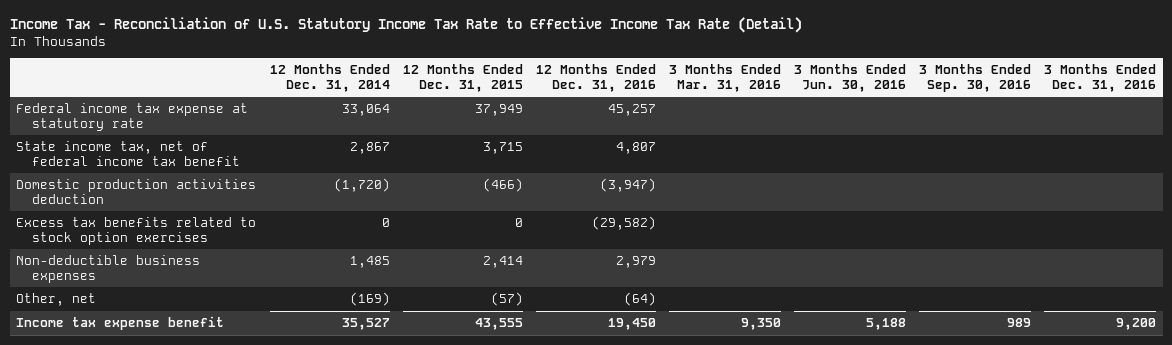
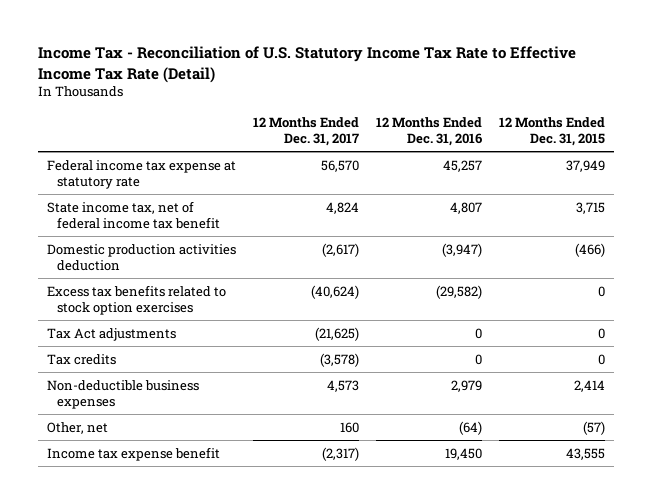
- | 12 Months Ended Dec. 31, 2014 | 12 Months Ended Dec. 31, 2015 | 12 Months Ended Dec. 31, 2016 | 3 Months Ended Mar. 31, 2016 | 3 Months Ended Jun. 30, 2016 | 3 Months Ended Sep. 30, 2016 | 3 Months Ended Dec. 31, 2016
+ | 12 Months Ended Dec. 31, 2017 | 12 Months Ended Dec. 31, 2016 | 12 Months Ended Dec. 31, 2015
+ Tax Act adjustments | (21,625) | 0 | 0
+ Tax credits | (3,578) | 0 | 0

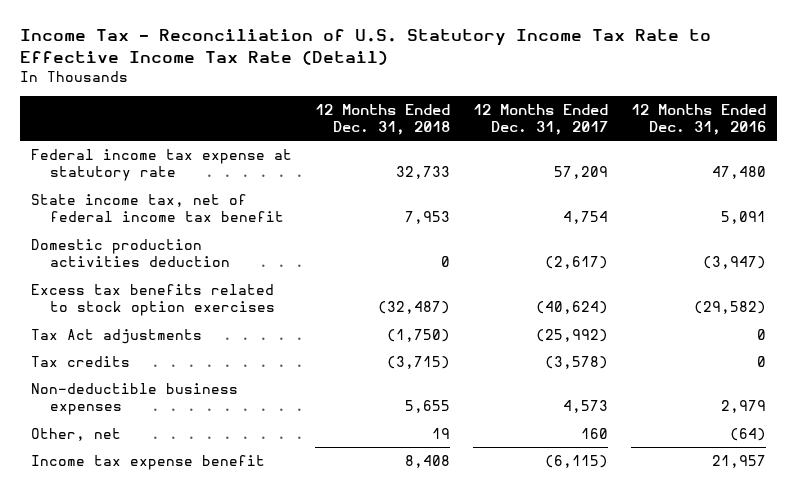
- | 12 Months Ended Dec. 31, 2017 | 12 Months Ended Dec. 31, 2016 | 12 Months Ended Dec. 31, 2015
+ | 12 Months Ended Dec. 31, 2018 | 12 Months Ended Dec. 31, 2017 | 12 Months Ended Dec. 31, 2016
- Federal income tax expense at statutory rate | 56,570 | 45,257 | 37,949
- State income tax, net of federal income tax benefit | 4,824 | 4,807 | 3,715
+ Federal income tax expense at statutory rate | 32,733 | 57,209 | 47,480
+ State income tax, net of federal income tax benefit | 7,953 | 4,754 | 5,091
- Tax Act adjustments | (21,625) | 0 | 0
+ Tax Act adjustments | (1,750) | (25,992) | 0
- Income tax expense benefit | (2,317) | 19,450 | 43,555
+ Income tax expense benefit | 8,408 | (6,115) | 21,957

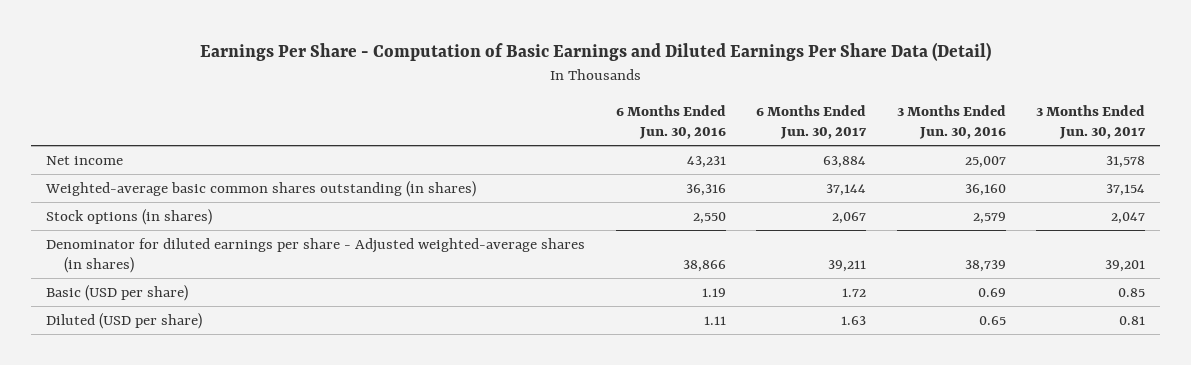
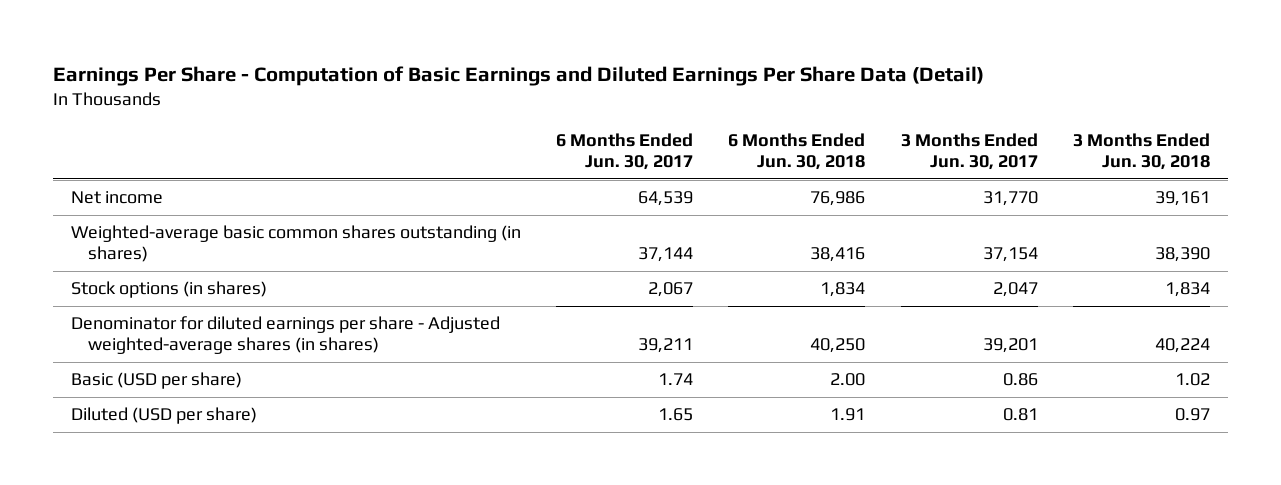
- | 6 Months Ended Jun. 30, 2016 | 6 Months Ended Jun. 30, 2017 | 3 Months Ended Jun. 30, 2016 | 3 Months Ended Jun. 30, 2017
+ | 6 Months Ended Jun. 30, 2017 | 6 Months Ended Jun. 30, 2018 | 3 Months Ended Jun. 30, 2017 | 3 Months Ended Jun. 30, 2018
- Net income | 43,231 | 63,884 | 25,007 | 31,578
+ Net income | 64,539 | 76,986 | 31,770 | 39,161
- Basic (USD per share) | 1.19 | 1.72 | 0.69 | 0.85
- Diluted (USD per share) | 1.11 | 1.63 | 0.65 | 0.81
+ Basic (USD per share) | 1.74 | 2.00 | 0.86 | 1.02
+ Diluted (USD per share) | 1.65 | 1.91 | 0.81 | 0.97

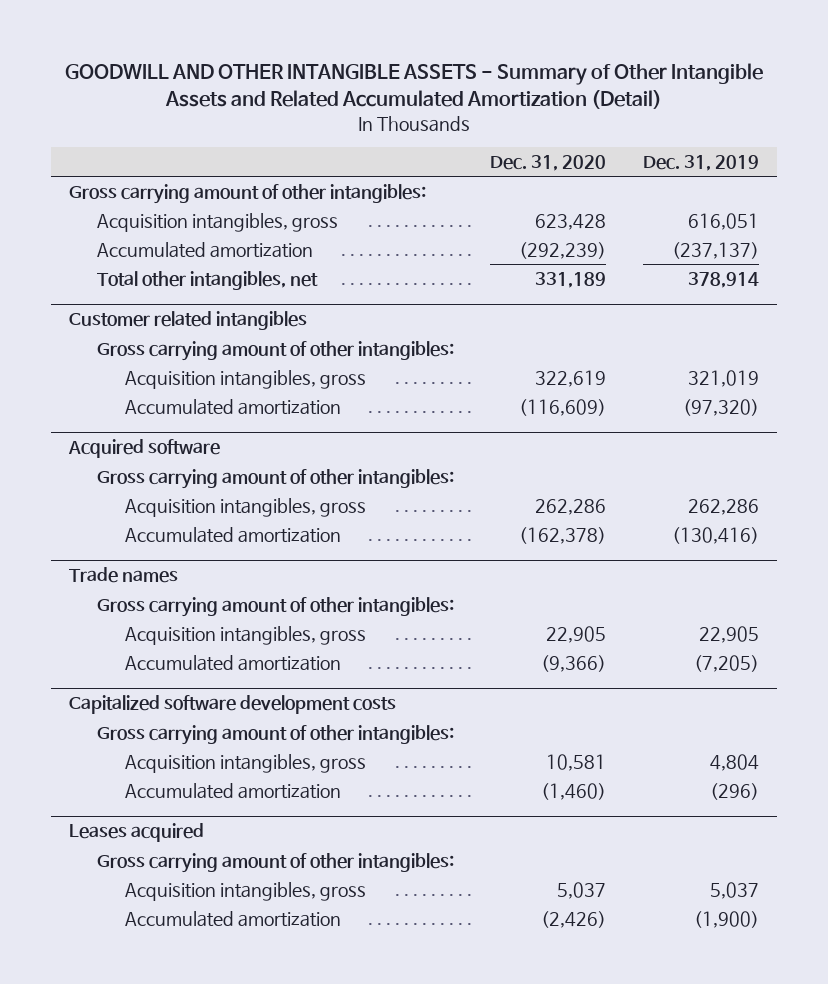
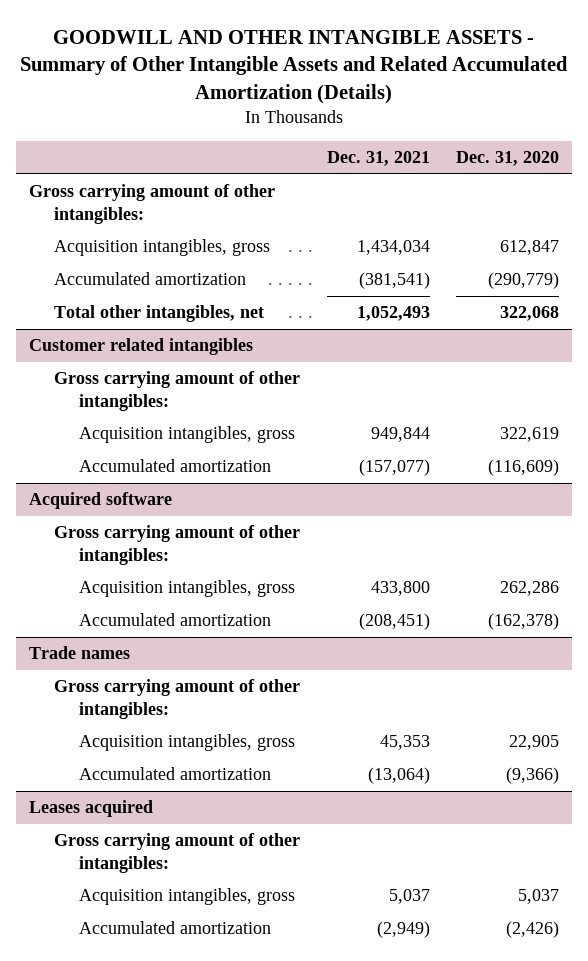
- GOODWILL AND OTHER INTANGIBLE ASSETS - Summary of Other Intangible Assets and Related Accumulated Amortization (Detail)
+ GOODWILL AND OTHER INTANGIBLE ASSETS - Summary of Other Intangible Assets and Related Accumulated Amortization (Details)
- | Dec. 31, 2020 | Dec. 31, 2019
+ | Dec. 31, 2021 | Dec. 31, 2020
- Acquisition intangibles, gross | 623,428 | 616,051
- Accumulated amortization | (292,239) | (237,137)
- Total other intangibles, net | 331,189 | 378,914
+ Acquisition intangibles, gross | 1,434,034 | 612,847
+ Accumulated amortization | (381,541) | (290,779)
+ Total other intangibles, net | 1,052,493 | 322,068
- Capitalized software development costs
- Gross carrying amount of other intangibles:
- Acquisition intangibles, gross | 10,581 | 4,804
- Accumulated amortization | (1,460) | (296)

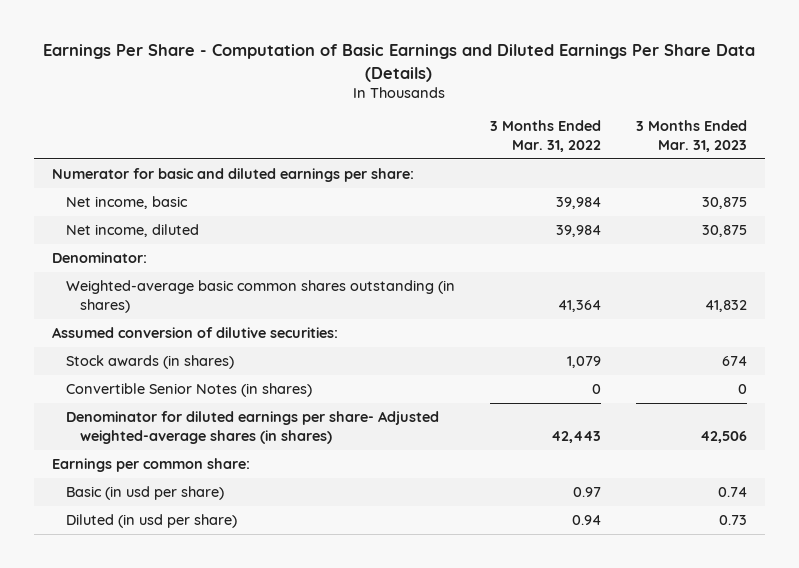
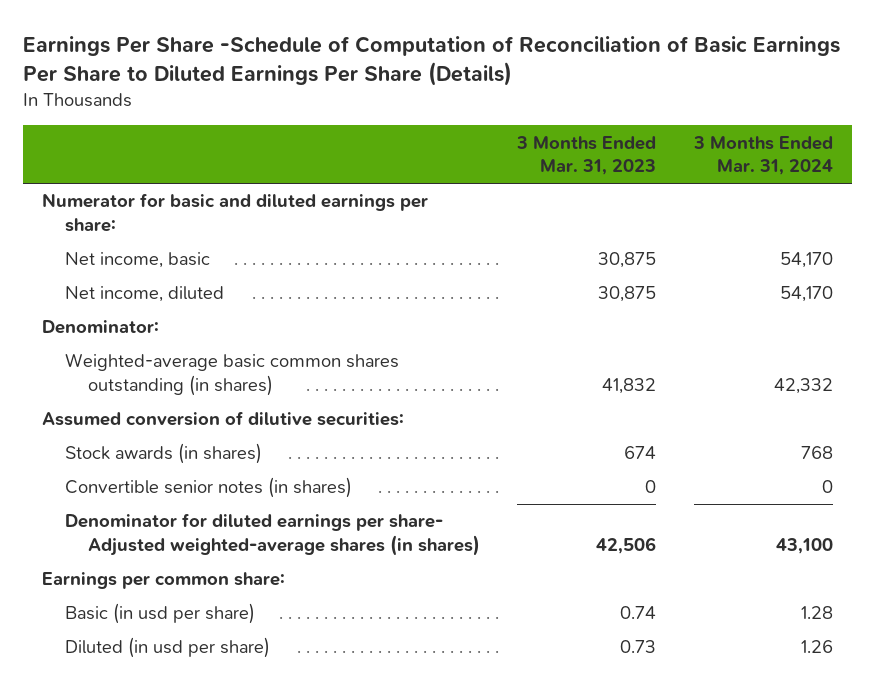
- Earnings Per Share - Computation of Basic Earnings and Diluted Earnings Per Share Data (Details)
+ Earnings Per Share -Schedule of Computation of Reconciliation of Basic Earnings Per Share to Diluted Earnings Per Share (Details)
- | 3 Months Ended Mar. 31, 2022 | 3 Months Ended Mar. 31, 2023
+ | 3 Months Ended Mar. 31, 2023 | 3 Months Ended Mar. 31, 2024
- Convertible Senior Notes (in shares) | 0 | 0
+ Convertible senior notes (in shares) | 0 | 0

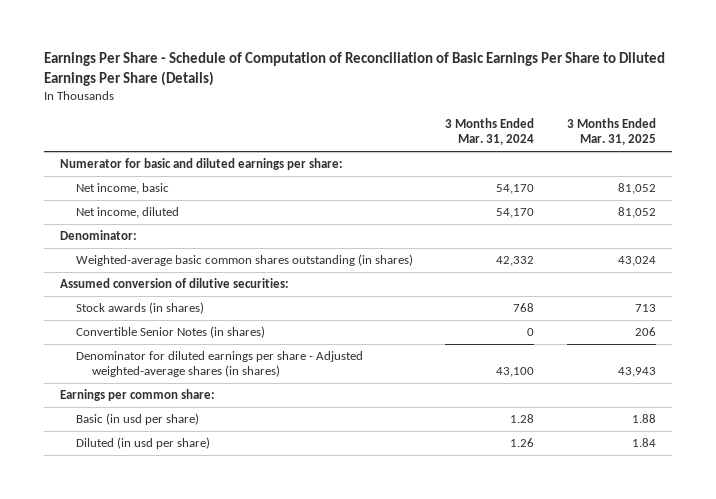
- Earnings Per Share -Schedule of Computation of Reconciliation of Basic Earnings Per Share to Diluted Earnings Per Share (Details)
+ Earnings Per Share - Schedule of Computation of Reconciliation of Basic Earnings Per Share to Diluted Earnings Per Share (Details)
- | 3 Months Ended Mar. 31, 2023 | 3 Months Ended Mar. 31, 2024
+ | 3 Months Ended Mar. 31, 2024 | 3 Months Ended Mar. 31, 2025
- Convertible senior notes (in shares) | 0 | 0
- Denominator for diluted earnings per share- Adjusted weighted-average shares (in shares) | 42,506 | 43,100
+ Convertible Senior Notes (in shares) | 0 | 206
+ Denominator for diluted earnings per share - Adjusted weighted-average shares (in shares) | 43,100 | 43,943

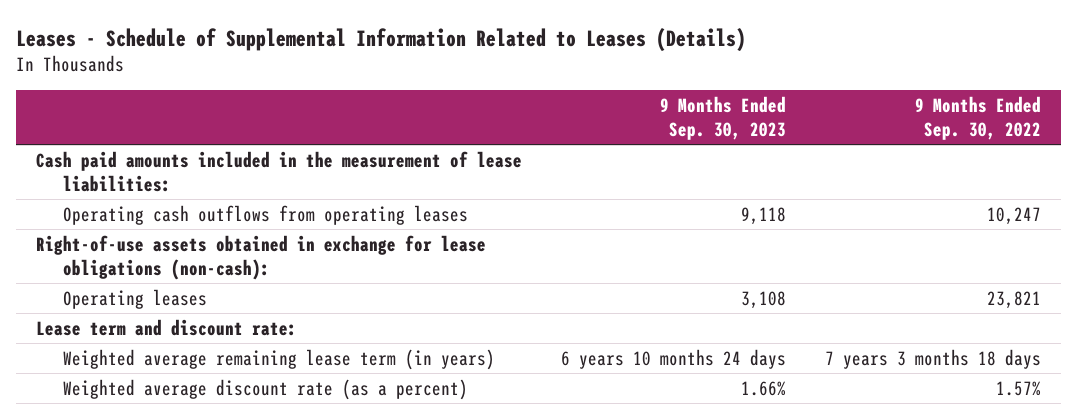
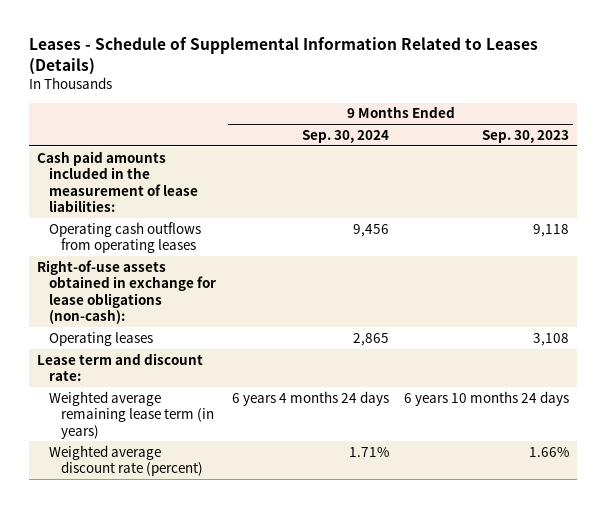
- | 9 Months Ended Sep. 30, 2023 | 9 Months Ended Sep. 30, 2022
+ | 9 Months Ended Sep. 30, 2024 | 9 Months Ended Sep. 30, 2023
- Weighted average discount rate (as a percent) | 1.66% | 1.57%
+ Weighted average discount rate (percent) | 1.71% | 1.66%

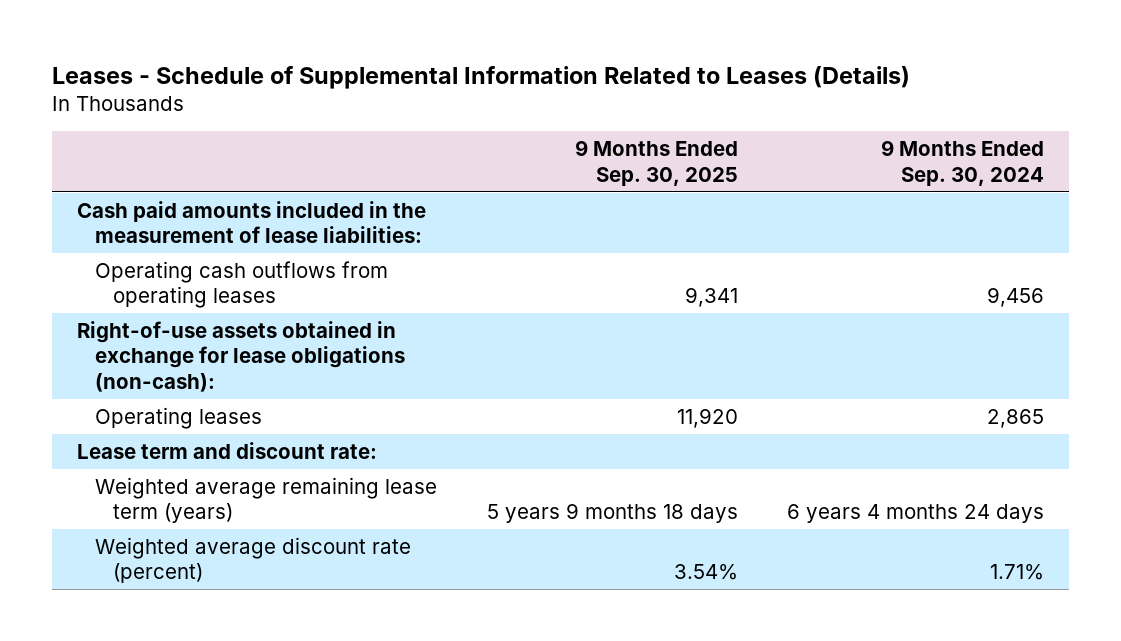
- | 9 Months Ended Sep. 30, 2024 | 9 Months Ended Sep. 30, 2023
+ | 9 Months Ended Sep. 30, 2025 | 9 Months Ended Sep. 30, 2024
- Weighted average remaining lease term (in years) | 6 years 4 months 24 days | 6 years 10 months 24 days
+ Weighted average remaining lease term (years) | 5 years 9 months 18 days | 6 years 4 months 24 days

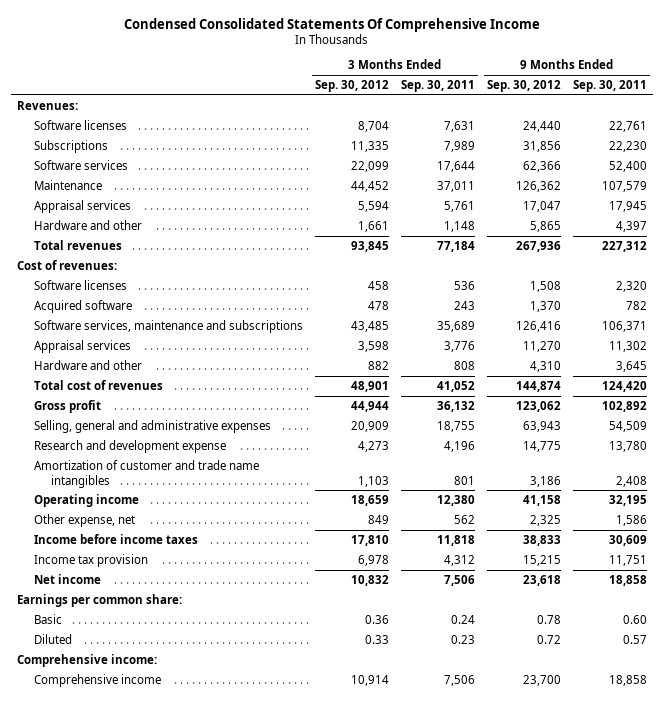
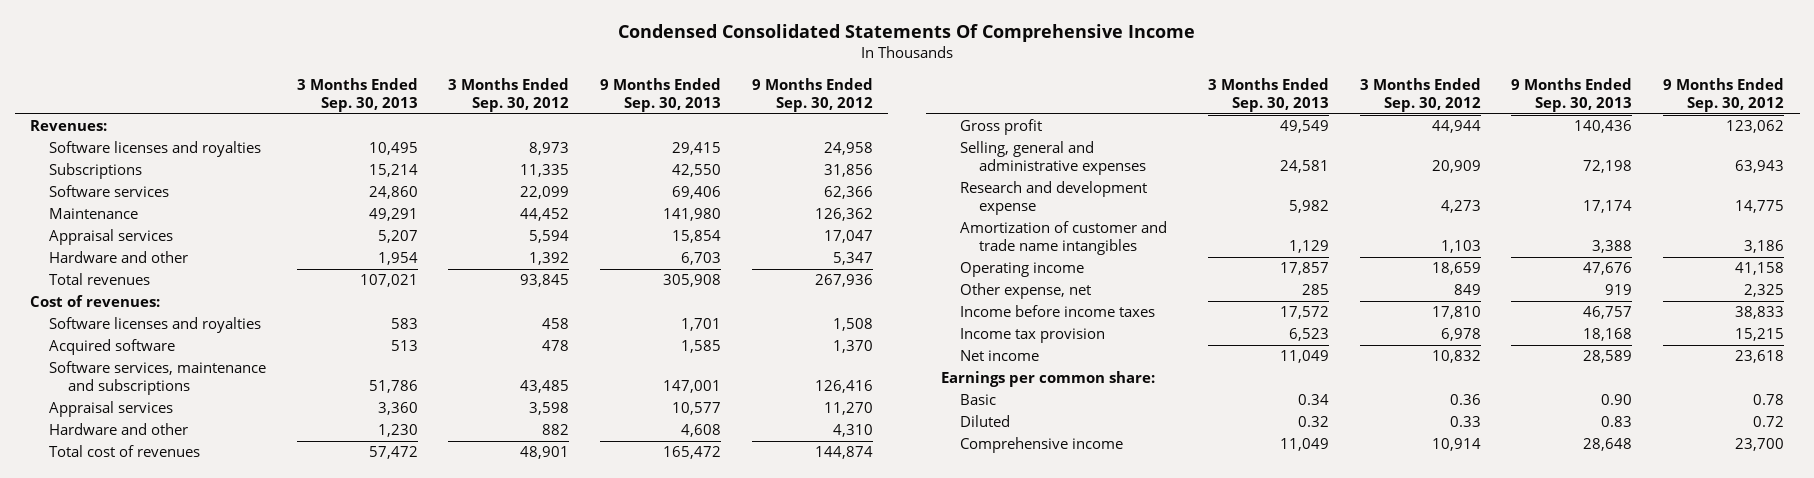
- | 3 Months Ended Sep. 30, 2012 | 3 Months Ended Sep. 30, 2011 | 9 Months Ended Sep. 30, 2012 | 9 Months Ended Sep. 30, 2011
+ | 3 Months Ended Sep. 30, 2013 | 3 Months Ended Sep. 30, 2012 | 9 Months Ended Sep. 30, 2013 | 9 Months Ended Sep. 30, 2012
- Software licenses | 8,704 | 7,631 | 24,440 | 22,761
+ Software licenses and royalties | 10,495 | 8,973 | 29,415 | 24,958
- Hardware and other | 1,661 | 1,148 | 5,865 | 4,397
+ Hardware and other | 1,954 | 1,392 | 6,703 | 5,347
- Software licenses | 458 | 536 | 1,508 | 2,320
+ Software licenses and royalties | 583 | 458 | 1,701 | 1,508
- Comprehensive income:

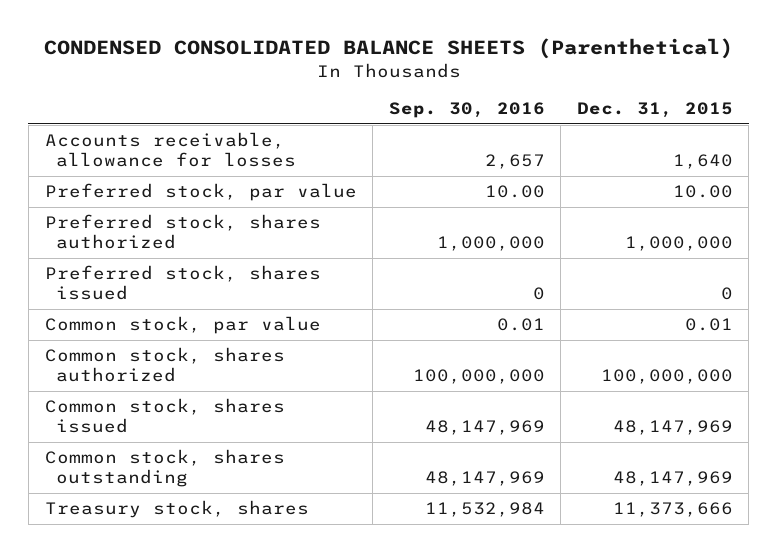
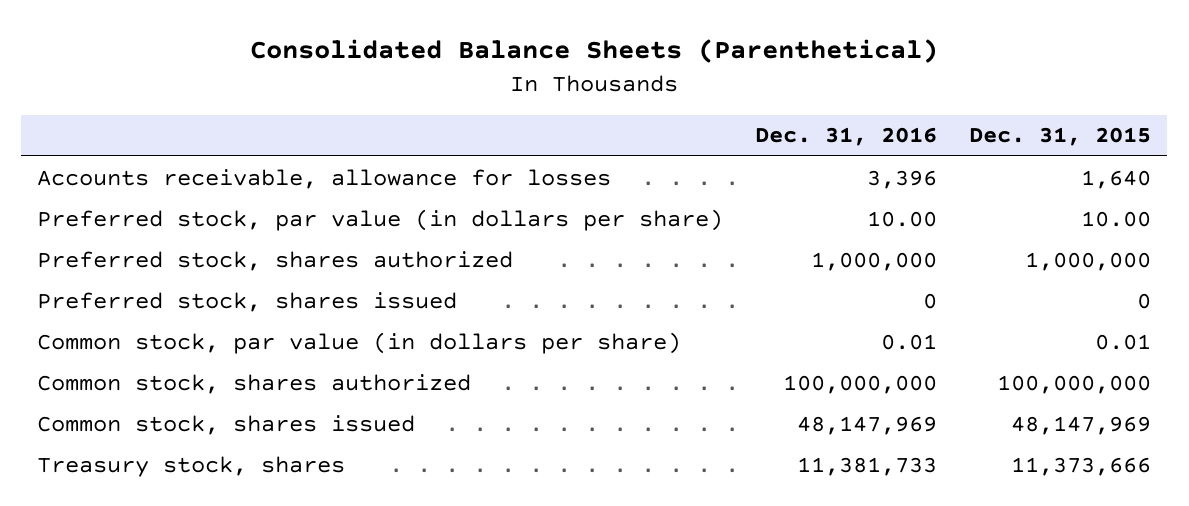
- CONDENSED CONSOLIDATED BALANCE SHEETS (Parenthetical)
+ Consolidated Balance Sheets (Parenthetical)
- | Sep. 30, 2016 | Dec. 31, 2015
+ | Dec. 31, 2016 | Dec. 31, 2015
- Preferred stock, par value | 10.00 | 10.00
+ Preferred stock, par value (in dollars per share) | 10.00 | 10.00
- Common stock, par value | 0.01 | 0.01
+ Common stock, par value (in dollars per share) | 0.01 | 0.01
- Common stock, shares outstanding | 48,147,969 | 48,147,969

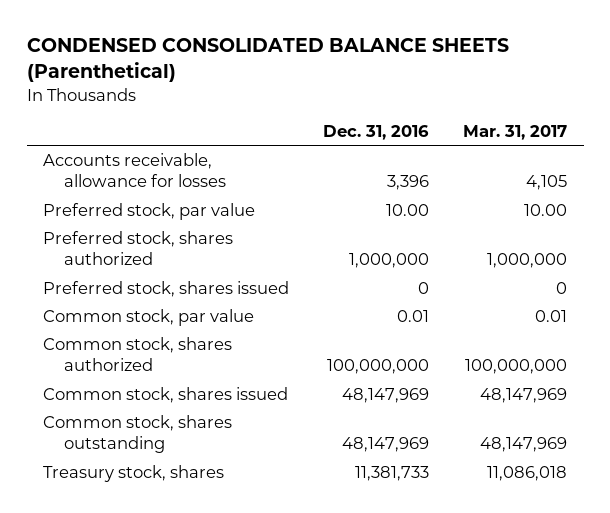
- Consolidated Balance Sheets (Parenthetical)
+ CONDENSED CONSOLIDATED BALANCE SHEETS (Parenthetical)
- | Dec. 31, 2016 | Dec. 31, 2015
+ | Dec. 31, 2016 | Mar. 31, 2017
- Preferred stock, par value (in dollars per share) | 10.00 | 10.00
+ Preferred stock, par value | 10.00 | 10.00
- Common stock, par value (in dollars per share) | 0.01 | 0.01
+ Common stock, par value | 0.01 | 0.01
+ Common stock, shares outstanding | 48,147,969 | 48,147,969

